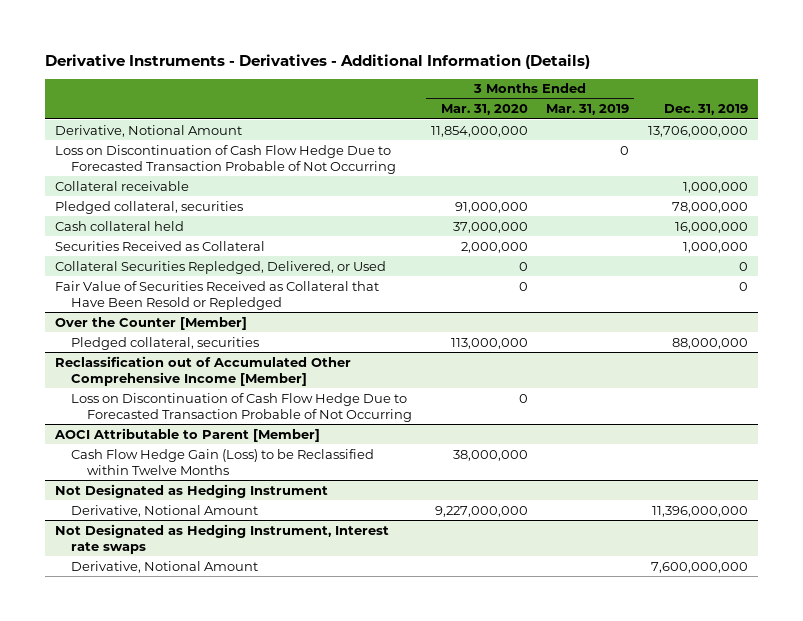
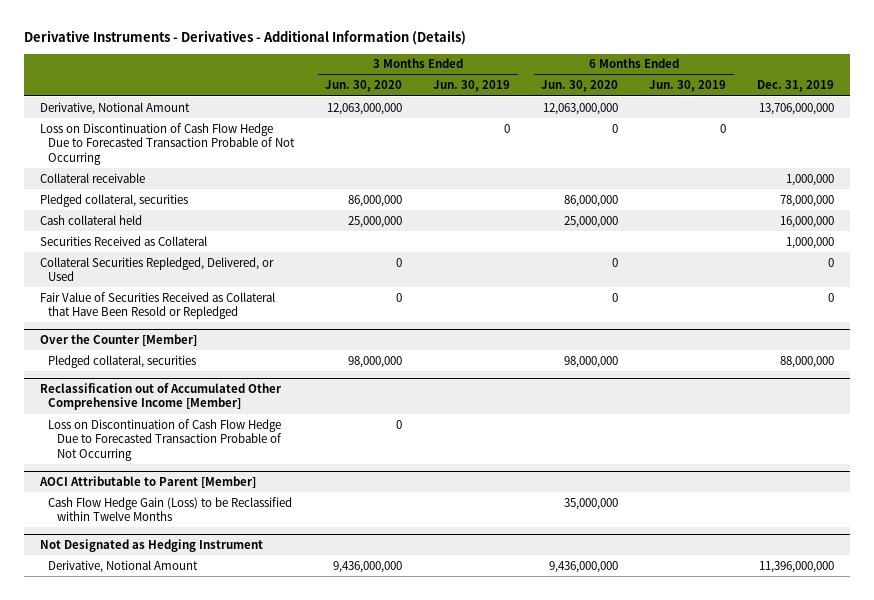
- | 3 Months Ended Mar. 31, 2020 | 3 Months Ended Mar. 31, 2019 | Dec. 31, 2019
+ | 3 Months Ended Jun. 30, 2020 | 3 Months Ended Jun. 30, 2019 | 6 Months Ended Jun. 30, 2020 | 6 Months Ended Jun. 30, 2019 | Dec. 31, 2019
- Not Designated as Hedging Instrument, Interest rate swaps
- Derivative, Notional Amount | | | 7,600,000,000

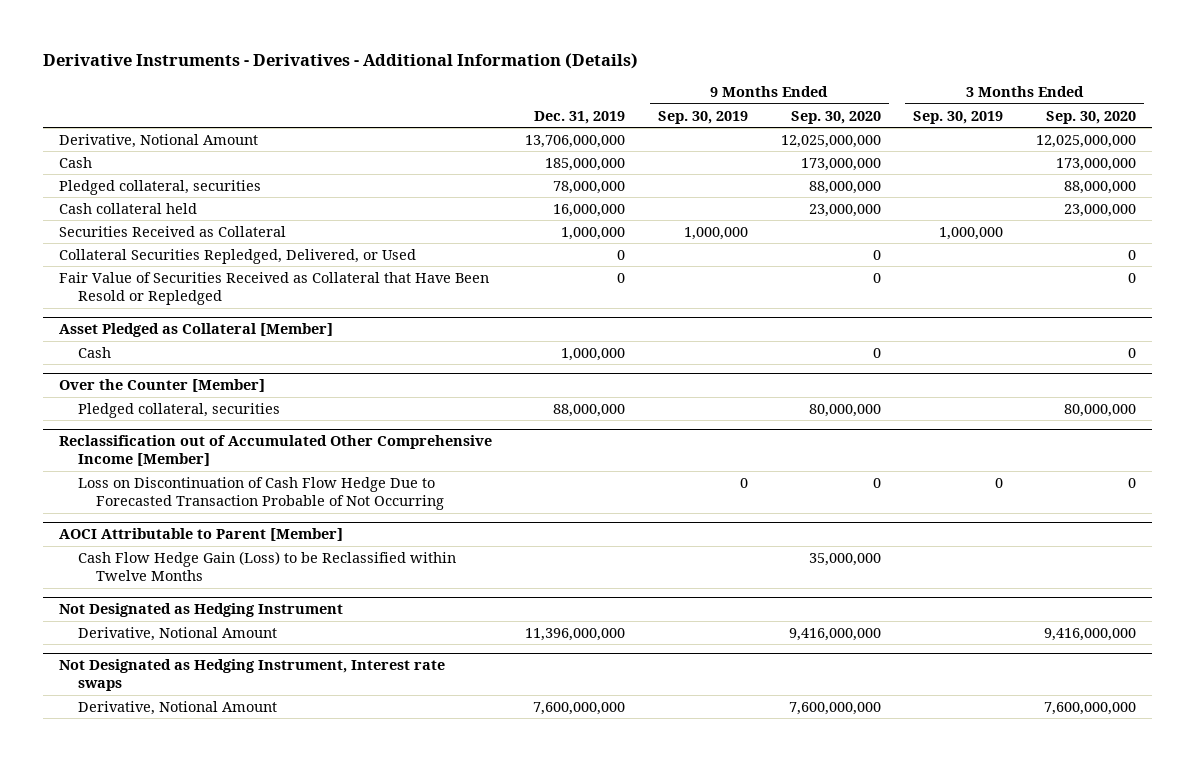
- | 3 Months Ended Jun. 30, 2020 | 3 Months Ended Jun. 30, 2019 | 6 Months Ended Jun. 30, 2020 | 6 Months Ended Jun. 30, 2019 | Dec. 31, 2019
+ | Dec. 31, 2019 | 9 Months Ended Sep. 30, 2019 | 9 Months Ended Sep. 30, 2020 | 3 Months Ended Sep. 30, 2019 | 3 Months Ended Sep. 30, 2020
- Loss on Discontinuation of Cash Flow Hedge Due to Forecasted Transaction Probable of Not Occurring | | 0 | 0 | 0 |
- Collateral receivable | | | | | 1,000,000
+ Cash | 185,000,000 | | 173,000,000 | | 173,000,000
+ Asset Pledged as Collateral [Member]
+ Cash | 1,000,000 | | 0 | | 0
+ Not Designated as Hedging Instrument, Interest rate swaps
+ Derivative, Notional Amount | 7,600,000,000 | | 7,600,000,000 | | 7,600,000,000

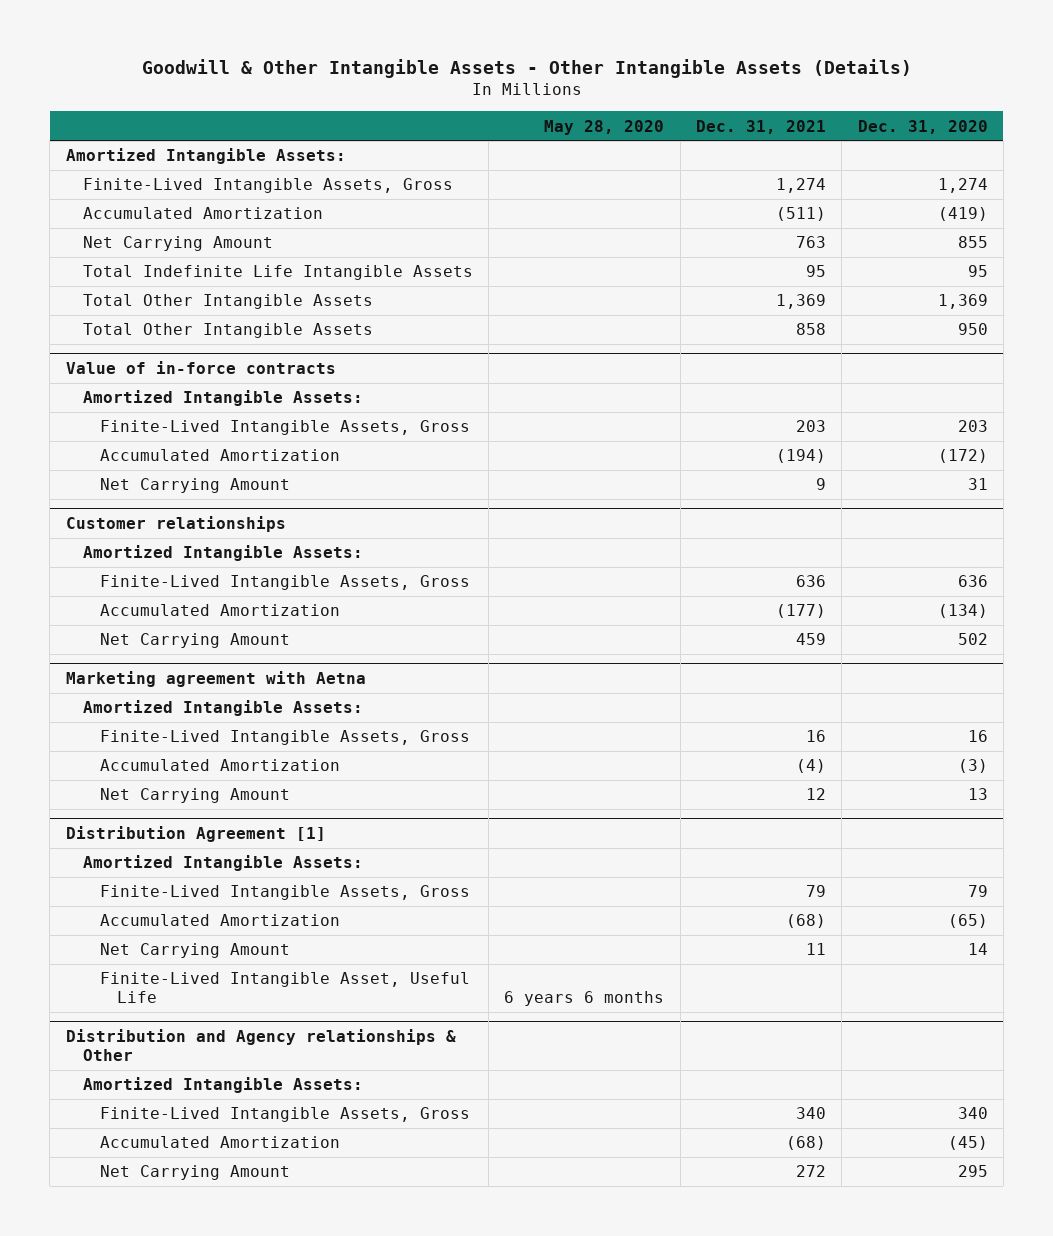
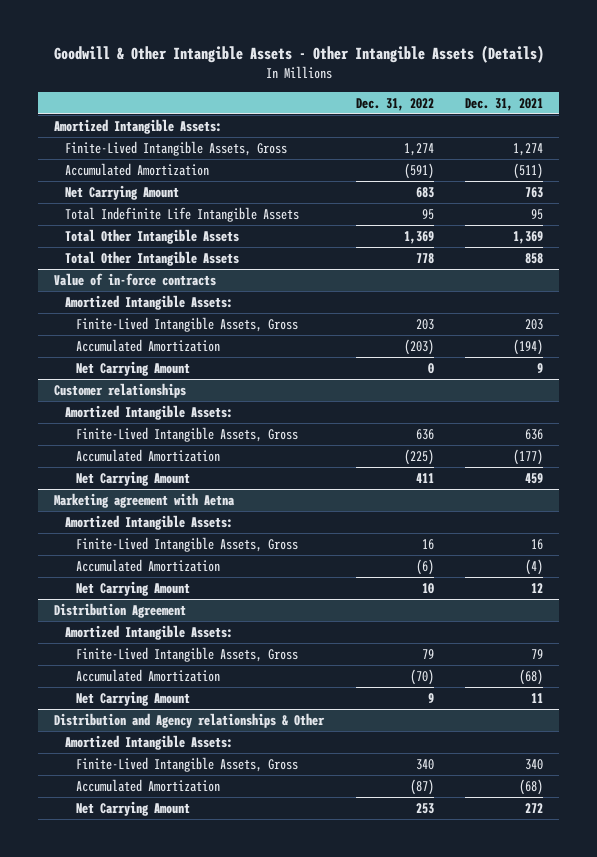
- | May 28, 2020 | Dec. 31, 2021 | Dec. 31, 2020
+ | Dec. 31, 2022 | Dec. 31, 2021
- Distribution Agreement [1]
+ Distribution Agreement
- Finite-Lived Intangible Asset, Useful Life | 6 years 6 months | |

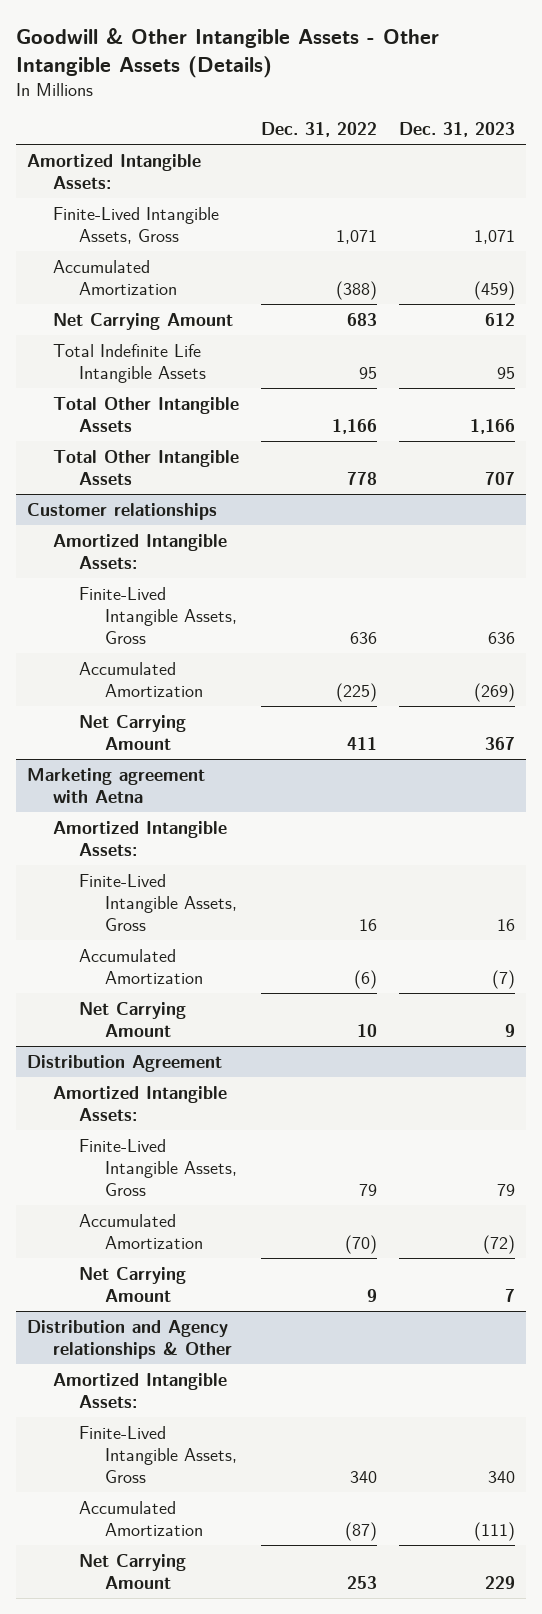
- | Dec. 31, 2022 | Dec. 31, 2021
+ | Dec. 31, 2022 | Dec. 31, 2023
- Finite-Lived Intangible Assets, Gross | 1,274 | 1,274
- Accumulated Amortization | (591) | (511)
+ Finite-Lived Intangible Assets, Gross | 1,071 | 1,071
+ Accumulated Amortization | (388) | (459)
- Total Other Intangible Assets | 1,369 | 1,369
+ Total Other Intangible Assets | 1,166 | 1,166
- Value of in-force contracts
- Amortized Intangible Assets:
- Finite-Lived Intangible Assets, Gross | 203 | 203
- Accumulated Amortization | (203) | (194)
- Net Carrying Amount | 0 | 9

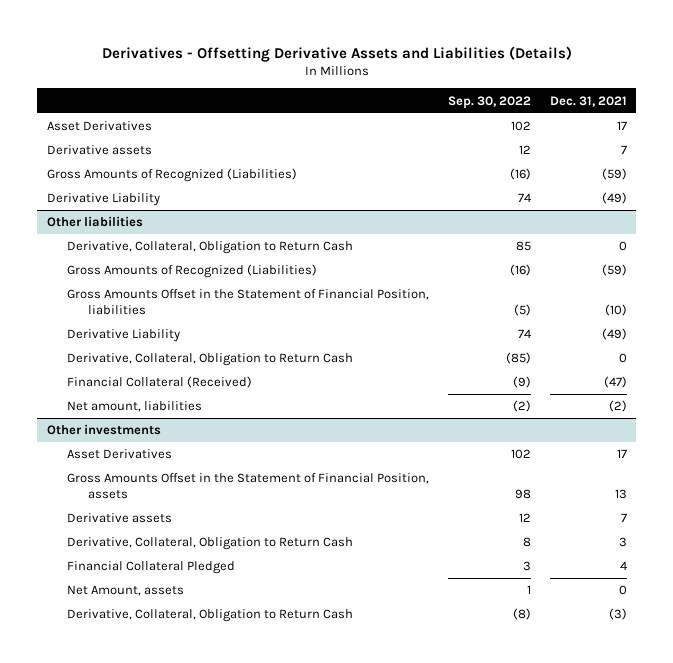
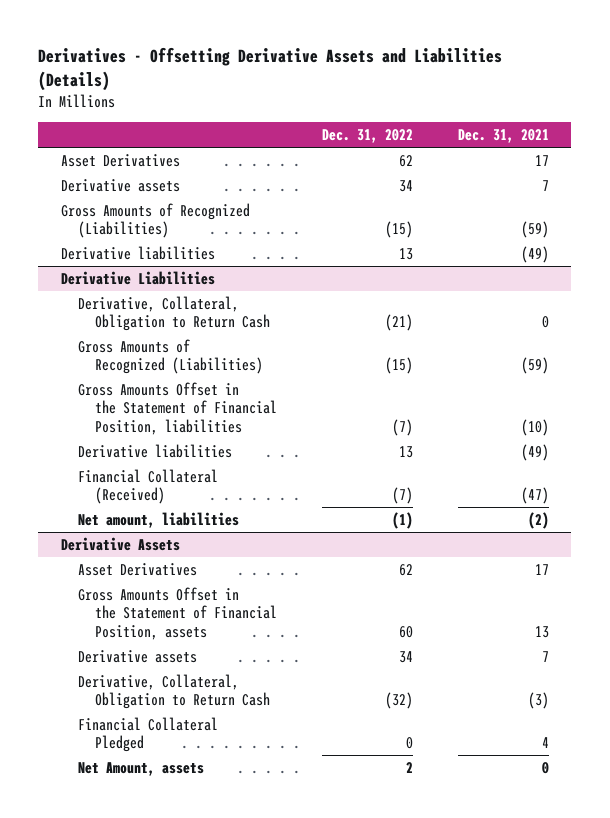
- | Sep. 30, 2022 | Dec. 31, 2021
+ | Dec. 31, 2022 | Dec. 31, 2021
- Derivative Liability | 74 | (49)
- Other liabilities
+ Derivative liabilities | 13 | (49)
+ Derivative Liabilities
- Derivative Liability | 74 | (49)
- Derivative, Collateral, Obligation to Return Cash | (85) | 0
+ Derivative liabilities | 13 | (49)
- Other investments
+ Derivative Assets
- Derivative, Collateral, Obligation to Return Cash | 8 | 3
+ Derivative, Collateral, Obligation to Return Cash | (32) | (3)
- Derivative, Collateral, Obligation to Return Cash | (8) | (3)

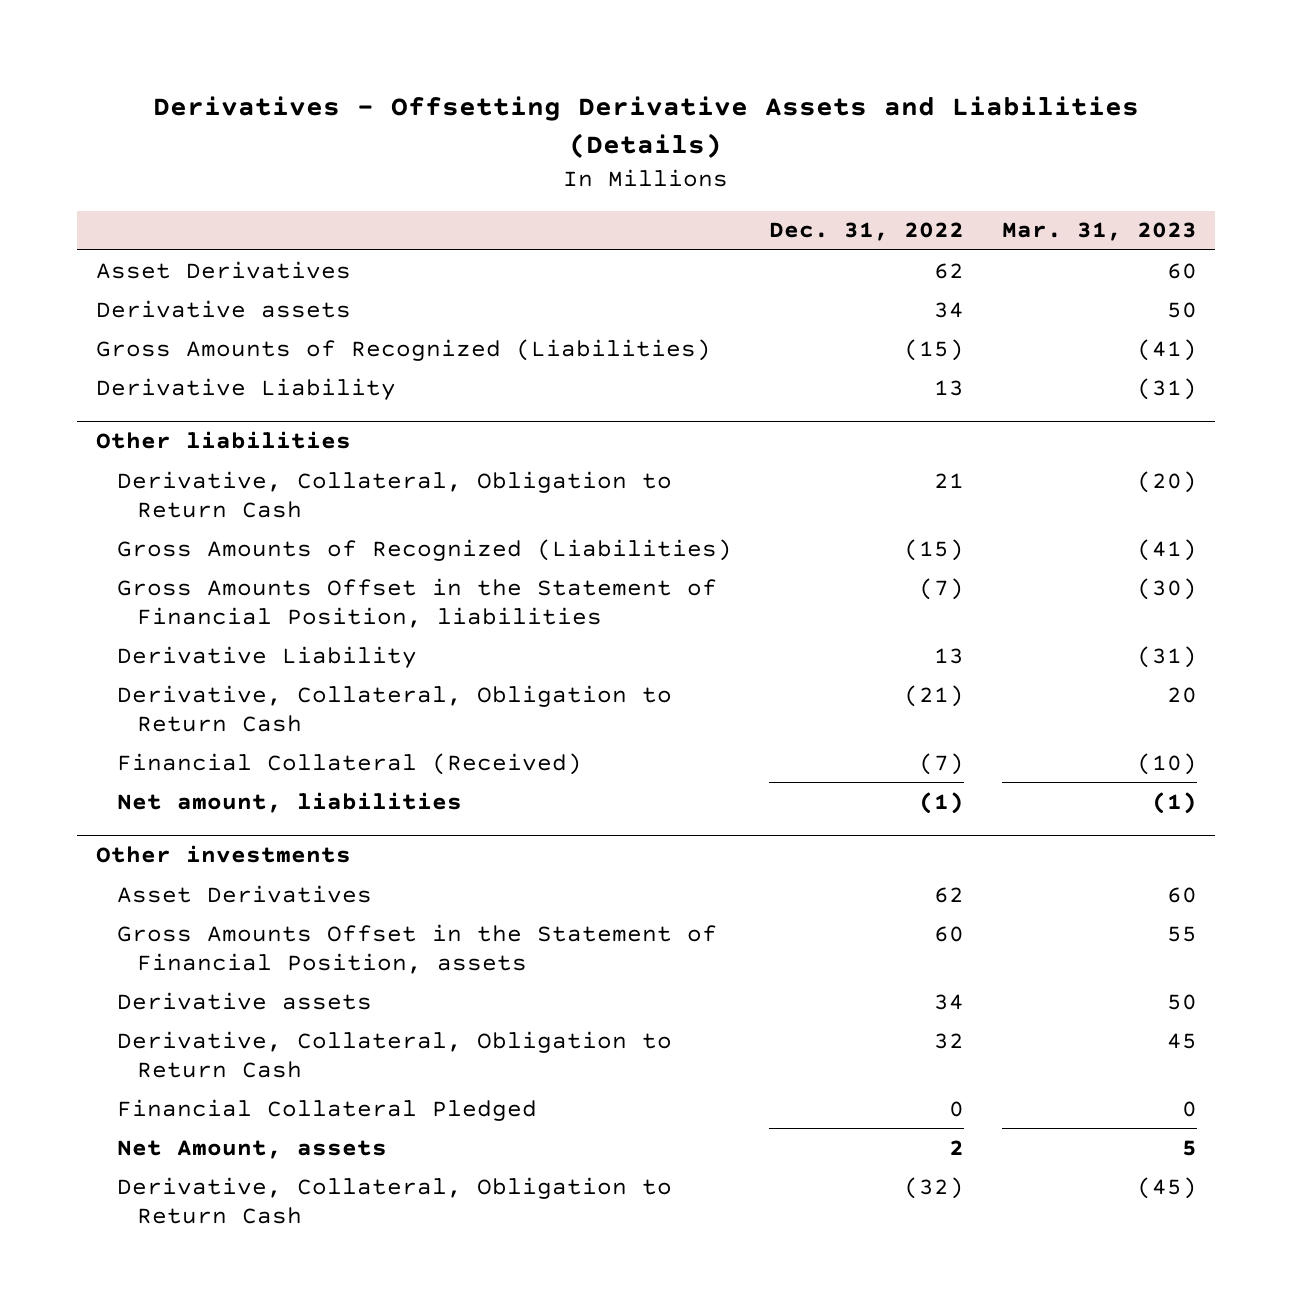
- | Dec. 31, 2022 | Dec. 31, 2021
+ | Dec. 31, 2022 | Mar. 31, 2023
- Derivative liabilities | 13 | (49)
- Derivative Liabilities
- Derivative, Collateral, Obligation to Return Cash | (21) | 0
+ Derivative Liability | 13 | (31)
+ Other liabilities
+ Derivative, Collateral, Obligation to Return Cash | 21 | (20)
- Derivative liabilities | 13 | (49)
+ Derivative Liability | 13 | (31)
+ Derivative, Collateral, Obligation to Return Cash | (21) | 20
- Derivative Assets
+ Other investments
- Derivative, Collateral, Obligation to Return Cash | (32) | (3)
+ Derivative, Collateral, Obligation to Return Cash | 32 | 45
+ Derivative, Collateral, Obligation to Return Cash | (32) | (45)

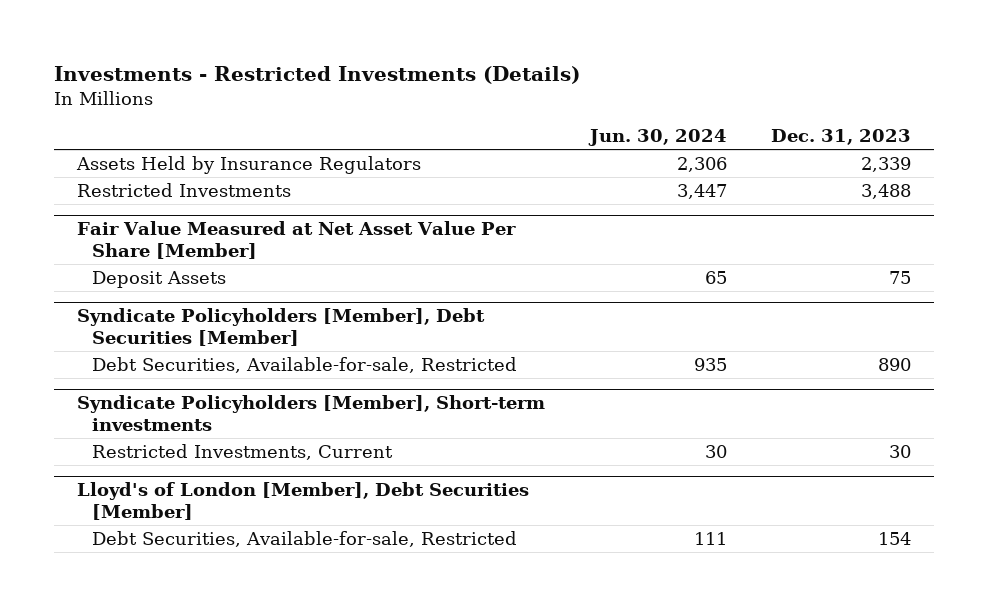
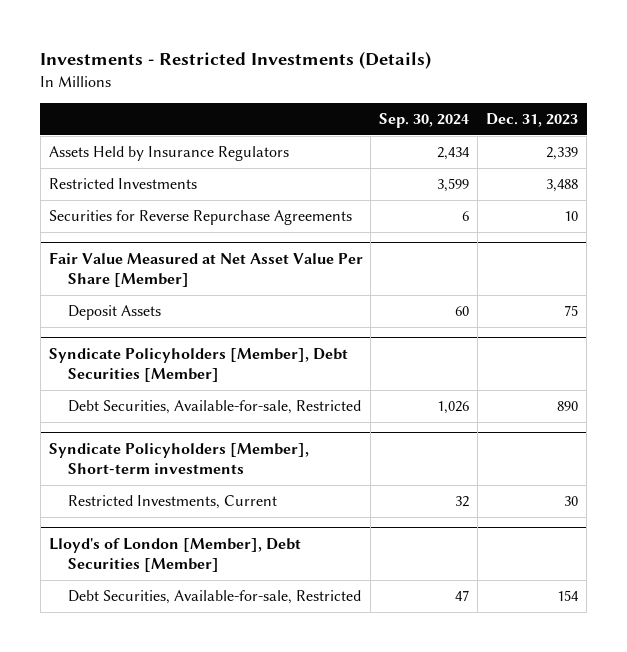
- | Jun. 30, 2024 | Dec. 31, 2023
+ | Sep. 30, 2024 | Dec. 31, 2023
+ Securities for Reverse Repurchase Agreements | 6 | 10

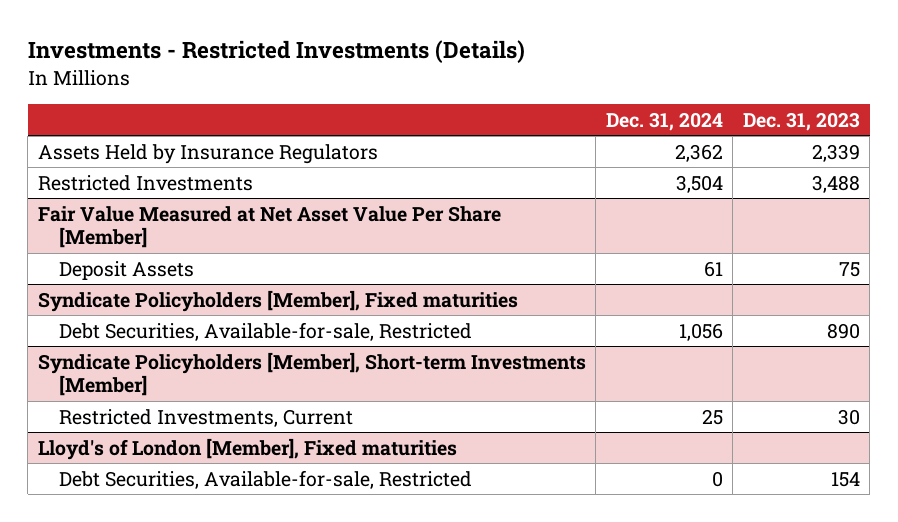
- | Sep. 30, 2024 | Dec. 31, 2023
+ | Dec. 31, 2024 | Dec. 31, 2023
- Securities for Reverse Repurchase Agreements | 6 | 10
- Syndicate Policyholders [Member], Debt Securities [Member]
+ Syndicate Policyholders [Member], Fixed maturities
- Syndicate Policyholders [Member], Short-term investments
+ Syndicate Policyholders [Member], Short-term Investments [Member]
- Lloyd's of London [Member], Debt Securities [Member]
+ Lloyd's of London [Member], Fixed maturities

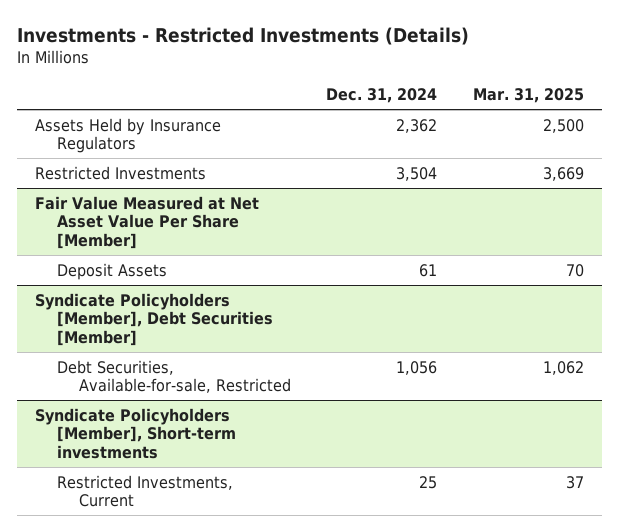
- | Dec. 31, 2024 | Dec. 31, 2023
+ | Dec. 31, 2024 | Mar. 31, 2025
- Syndicate Policyholders [Member], Fixed maturities
+ Syndicate Policyholders [Member], Debt Securities [Member]
- Syndicate Policyholders [Member], Short-term Investments [Member]
+ Syndicate Policyholders [Member], Short-term investments
- Lloyd's of London [Member], Fixed maturities
- Debt Securities, Available-for-sale, Restricted | 0 | 154

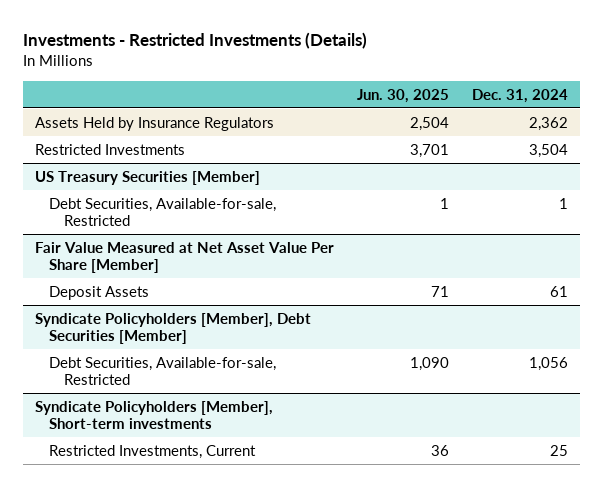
- | Dec. 31, 2024 | Mar. 31, 2025
+ | Jun. 30, 2025 | Dec. 31, 2024
+ US Treasury Securities [Member]
+ Debt Securities, Available-for-sale, Restricted | 1 | 1

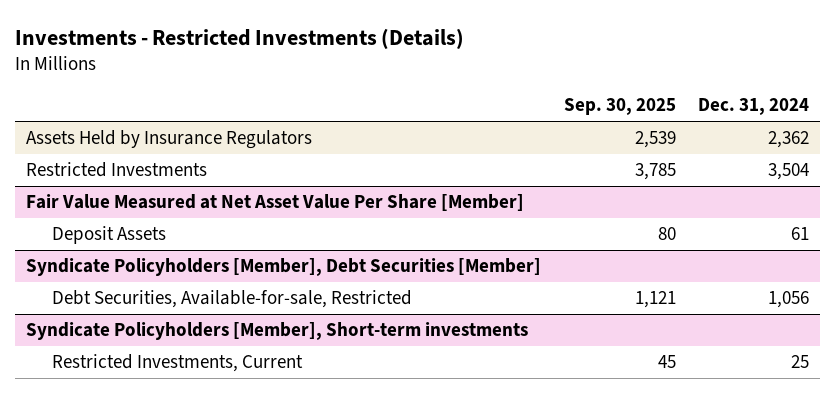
- | Jun. 30, 2025 | Dec. 31, 2024
+ | Sep. 30, 2025 | Dec. 31, 2024
- US Treasury Securities [Member]
- Debt Securities, Available-for-sale, Restricted | 1 | 1

